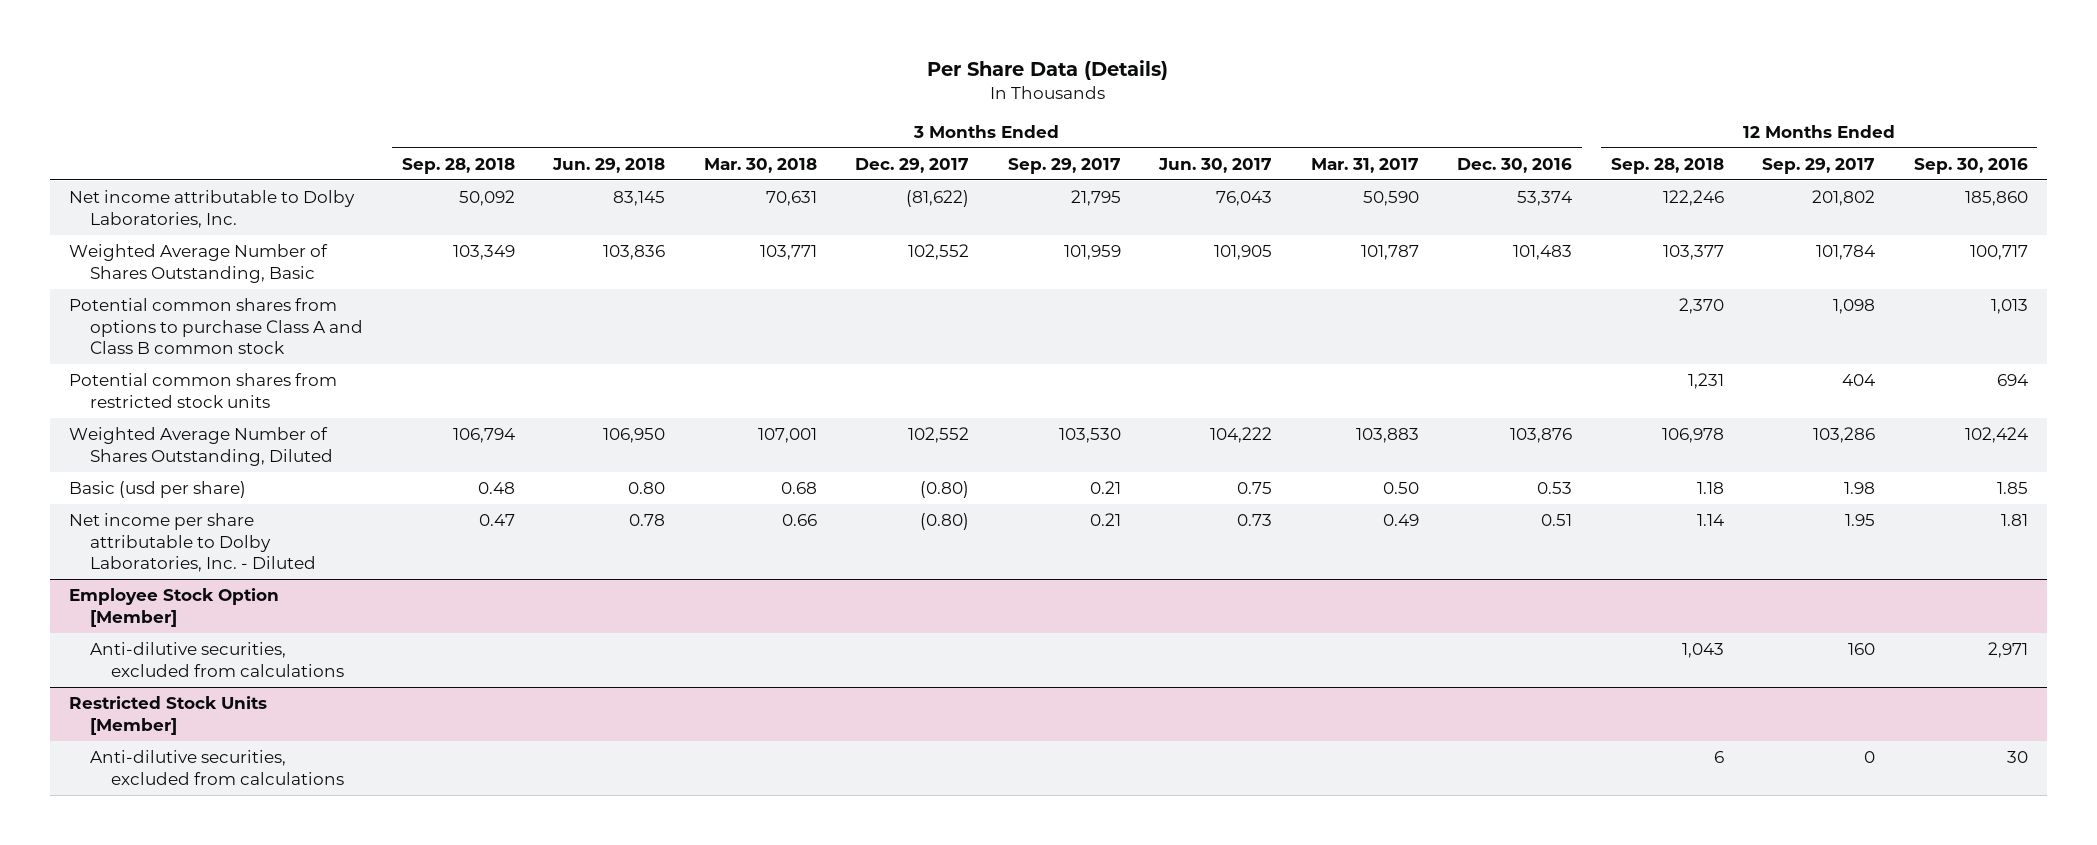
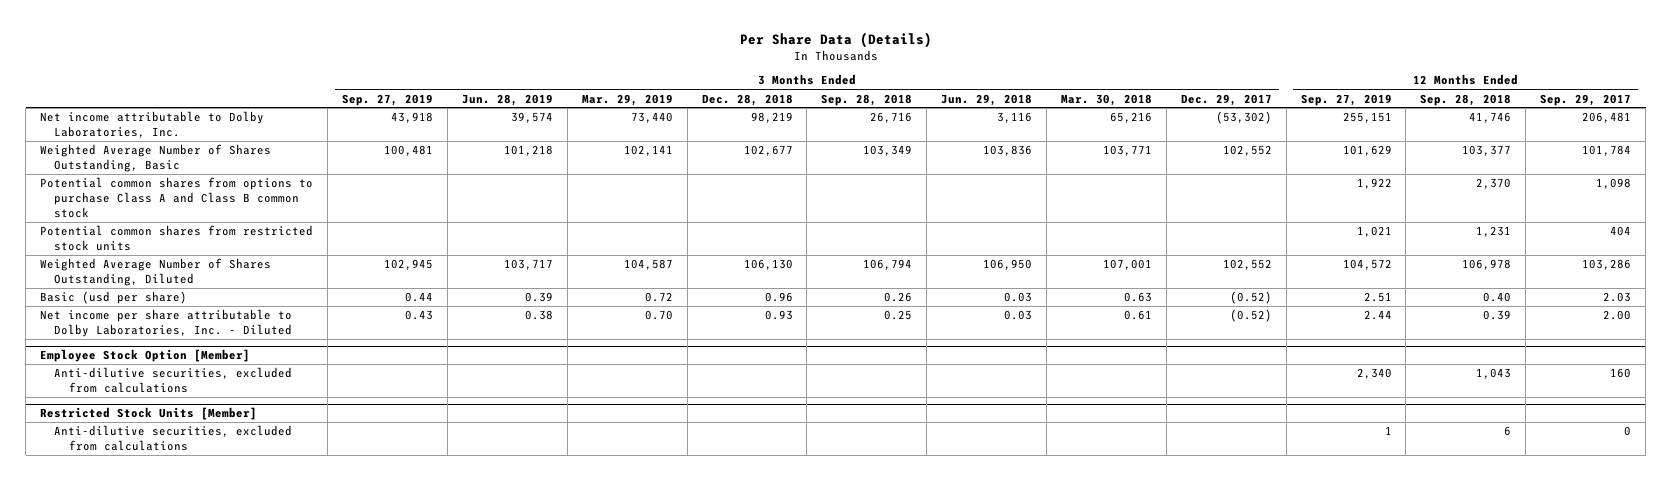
- | 3 Months Ended Sep. 28, 2018 | 3 Months Ended Jun. 29, 2018 | 3 Months Ended Mar. 30, 2018 | 3 Months Ended Dec. 29, 2017 | 3 Months Ended Sep. 29, 2017 | 3 Months Ended Jun. 30, 2017 | 3 Months Ended Mar. 31, 2017 | 3 Months Ended Dec. 30, 2016 | 12 Months Ended Sep. 28, 2018 | 12 Months Ended Sep. 29, 2017 | 12 Months Ended Sep. 30, 2016
+ | 3 Months Ended Sep. 27, 2019 | 3 Months Ended Jun. 28, 2019 | 3 Months Ended Mar. 29, 2019 | 3 Months Ended Dec. 28, 2018 | 3 Months Ended Sep. 28, 2018 | 3 Months Ended Jun. 29, 2018 | 3 Months Ended Mar. 30, 2018 | 3 Months Ended Dec. 29, 2017 | 12 Months Ended Sep. 27, 2019 | 12 Months Ended Sep. 28, 2018 | 12 Months Ended Sep. 29, 2017
- Net income attributable to Dolby Laboratories, Inc. | 50,092 | 83,145 | 70,631 | (81,622) | 21,795 | 76,043 | 50,590 | 53,374 | 122,246 | 201,802 | 185,860
+ Net income attributable to Dolby Laboratories, Inc. | 43,918 | 39,574 | 73,440 | 98,219 | 26,716 | 3,116 | 65,216 | (53,302) | 255,151 | 41,746 | 206,481
- Basic (usd per share) | 0.48 | 0.80 | 0.68 | (0.80) | 0.21 | 0.75 | 0.50 | 0.53 | 1.18 | 1.98 | 1.85
- Net income per share attributable to Dolby Laboratories, Inc. - Diluted | 0.47 | 0.78 | 0.66 | (0.80) | 0.21 | 0.73 | 0.49 | 0.51 | 1.14 | 1.95 | 1.81
+ Basic (usd per share) | 0.44 | 0.39 | 0.72 | 0.96 | 0.26 | 0.03 | 0.63 | (0.52) | 2.51 | 0.40 | 2.03
+ Net income per share attributable to Dolby Laboratories, Inc. - Diluted | 0.43 | 0.38 | 0.70 | 0.93 | 0.25 | 0.03 | 0.61 | (0.52) | 2.44 | 0.39 | 2.00

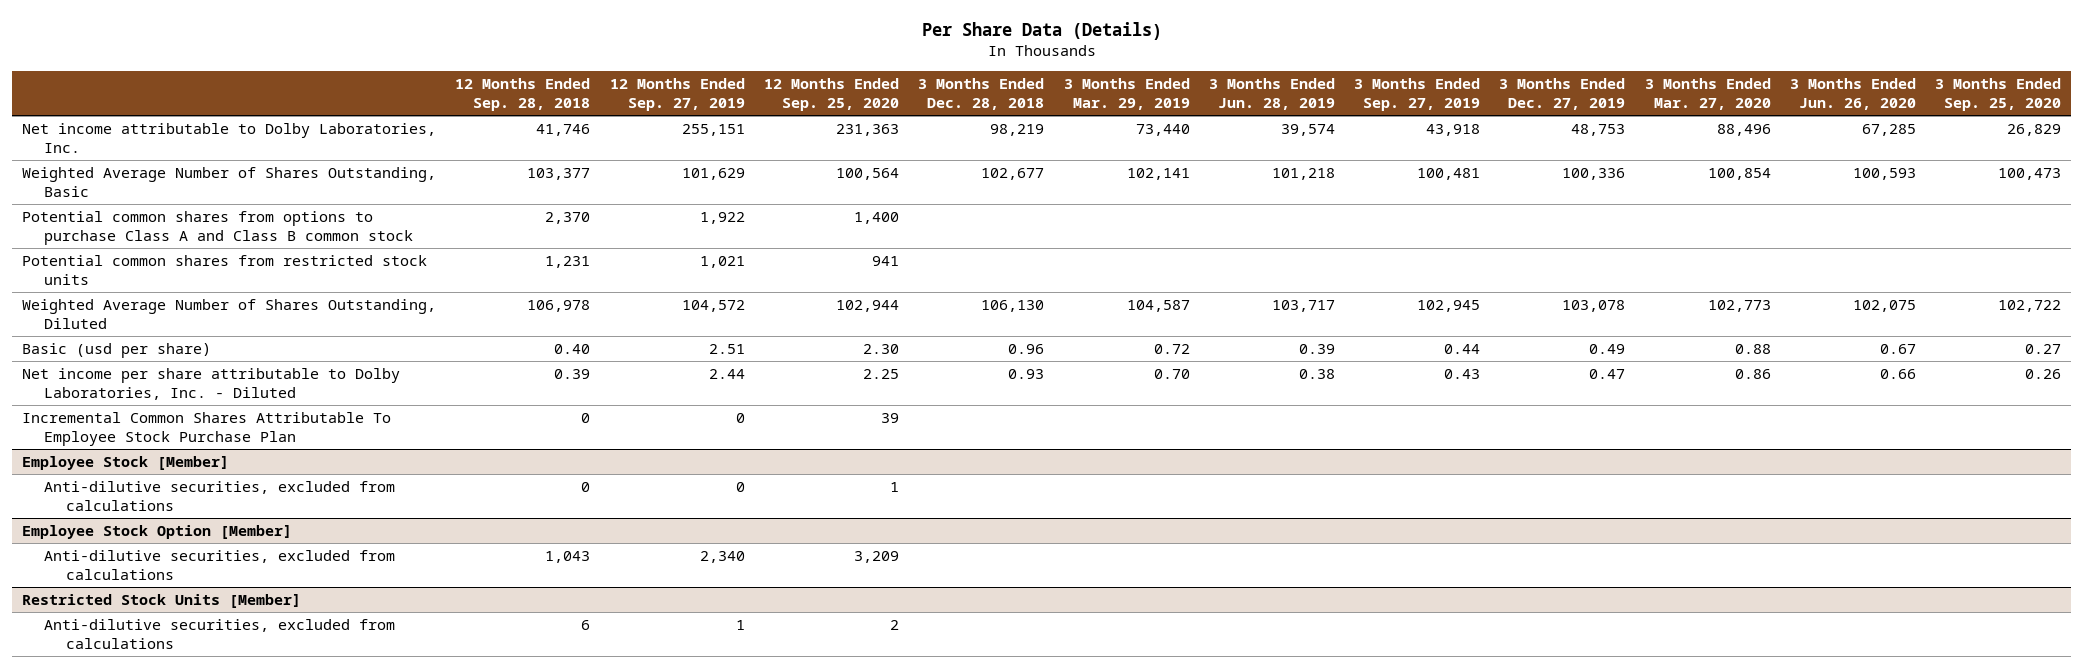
- | 3 Months Ended Sep. 27, 2019 | 3 Months Ended Jun. 28, 2019 | 3 Months Ended Mar. 29, 2019 | 3 Months Ended Dec. 28, 2018 | 3 Months Ended Sep. 28, 2018 | 3 Months Ended Jun. 29, 2018 | 3 Months Ended Mar. 30, 2018 | 3 Months Ended Dec. 29, 2017 | 12 Months Ended Sep. 27, 2019 | 12 Months Ended Sep. 28, 2018 | 12 Months Ended Sep. 29, 2017
+ | 12 Months Ended Sep. 28, 2018 | 12 Months Ended Sep. 27, 2019 | 12 Months Ended Sep. 25, 2020 | 3 Months Ended Dec. 28, 2018 | 3 Months Ended Mar. 29, 2019 | 3 Months Ended Jun. 28, 2019 | 3 Months Ended Sep. 27, 2019 | 3 Months Ended Dec. 27, 2019 | 3 Months Ended Mar. 27, 2020 | 3 Months Ended Jun. 26, 2020 | 3 Months Ended Sep. 25, 2020
+ Incremental Common Shares Attributable To Employee Stock Purchase Plan | 0 | 0 | 39 | | | | | | | |
+ Employee Stock [Member]
+ Anti-dilutive securities, excluded from calculations | 0 | 0 | 1 | | | | | | | |

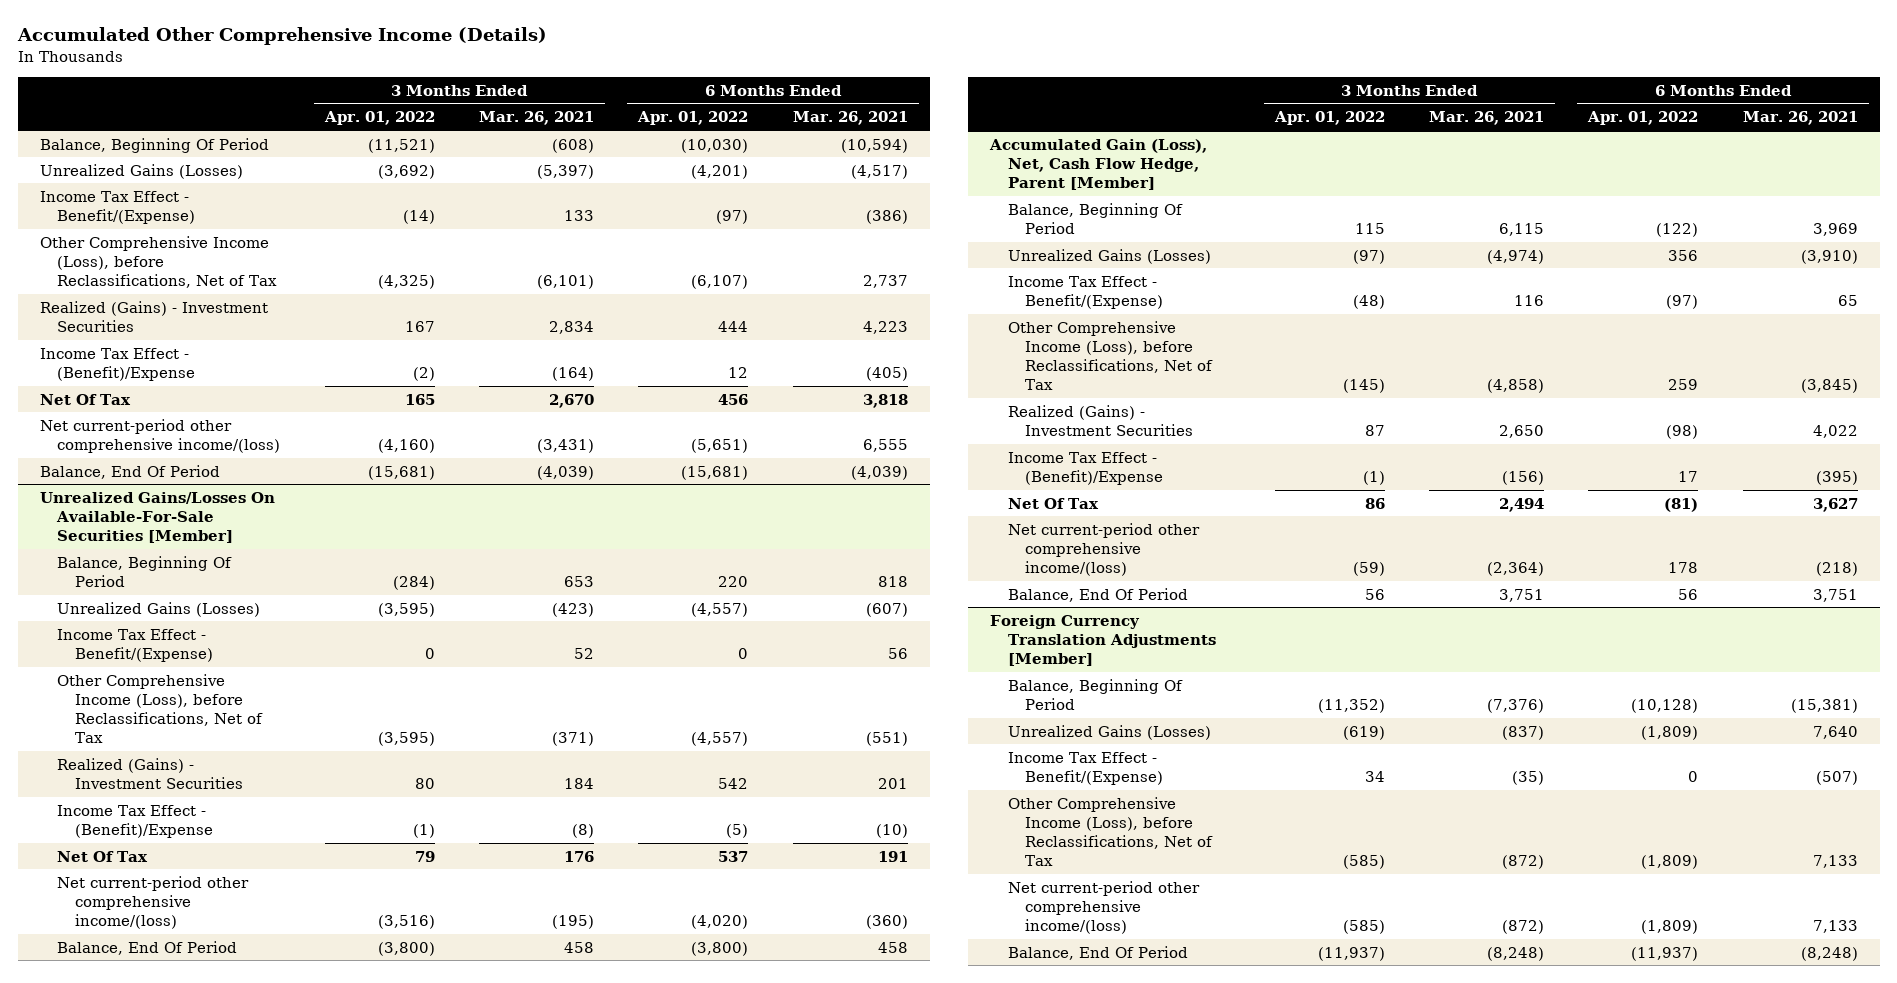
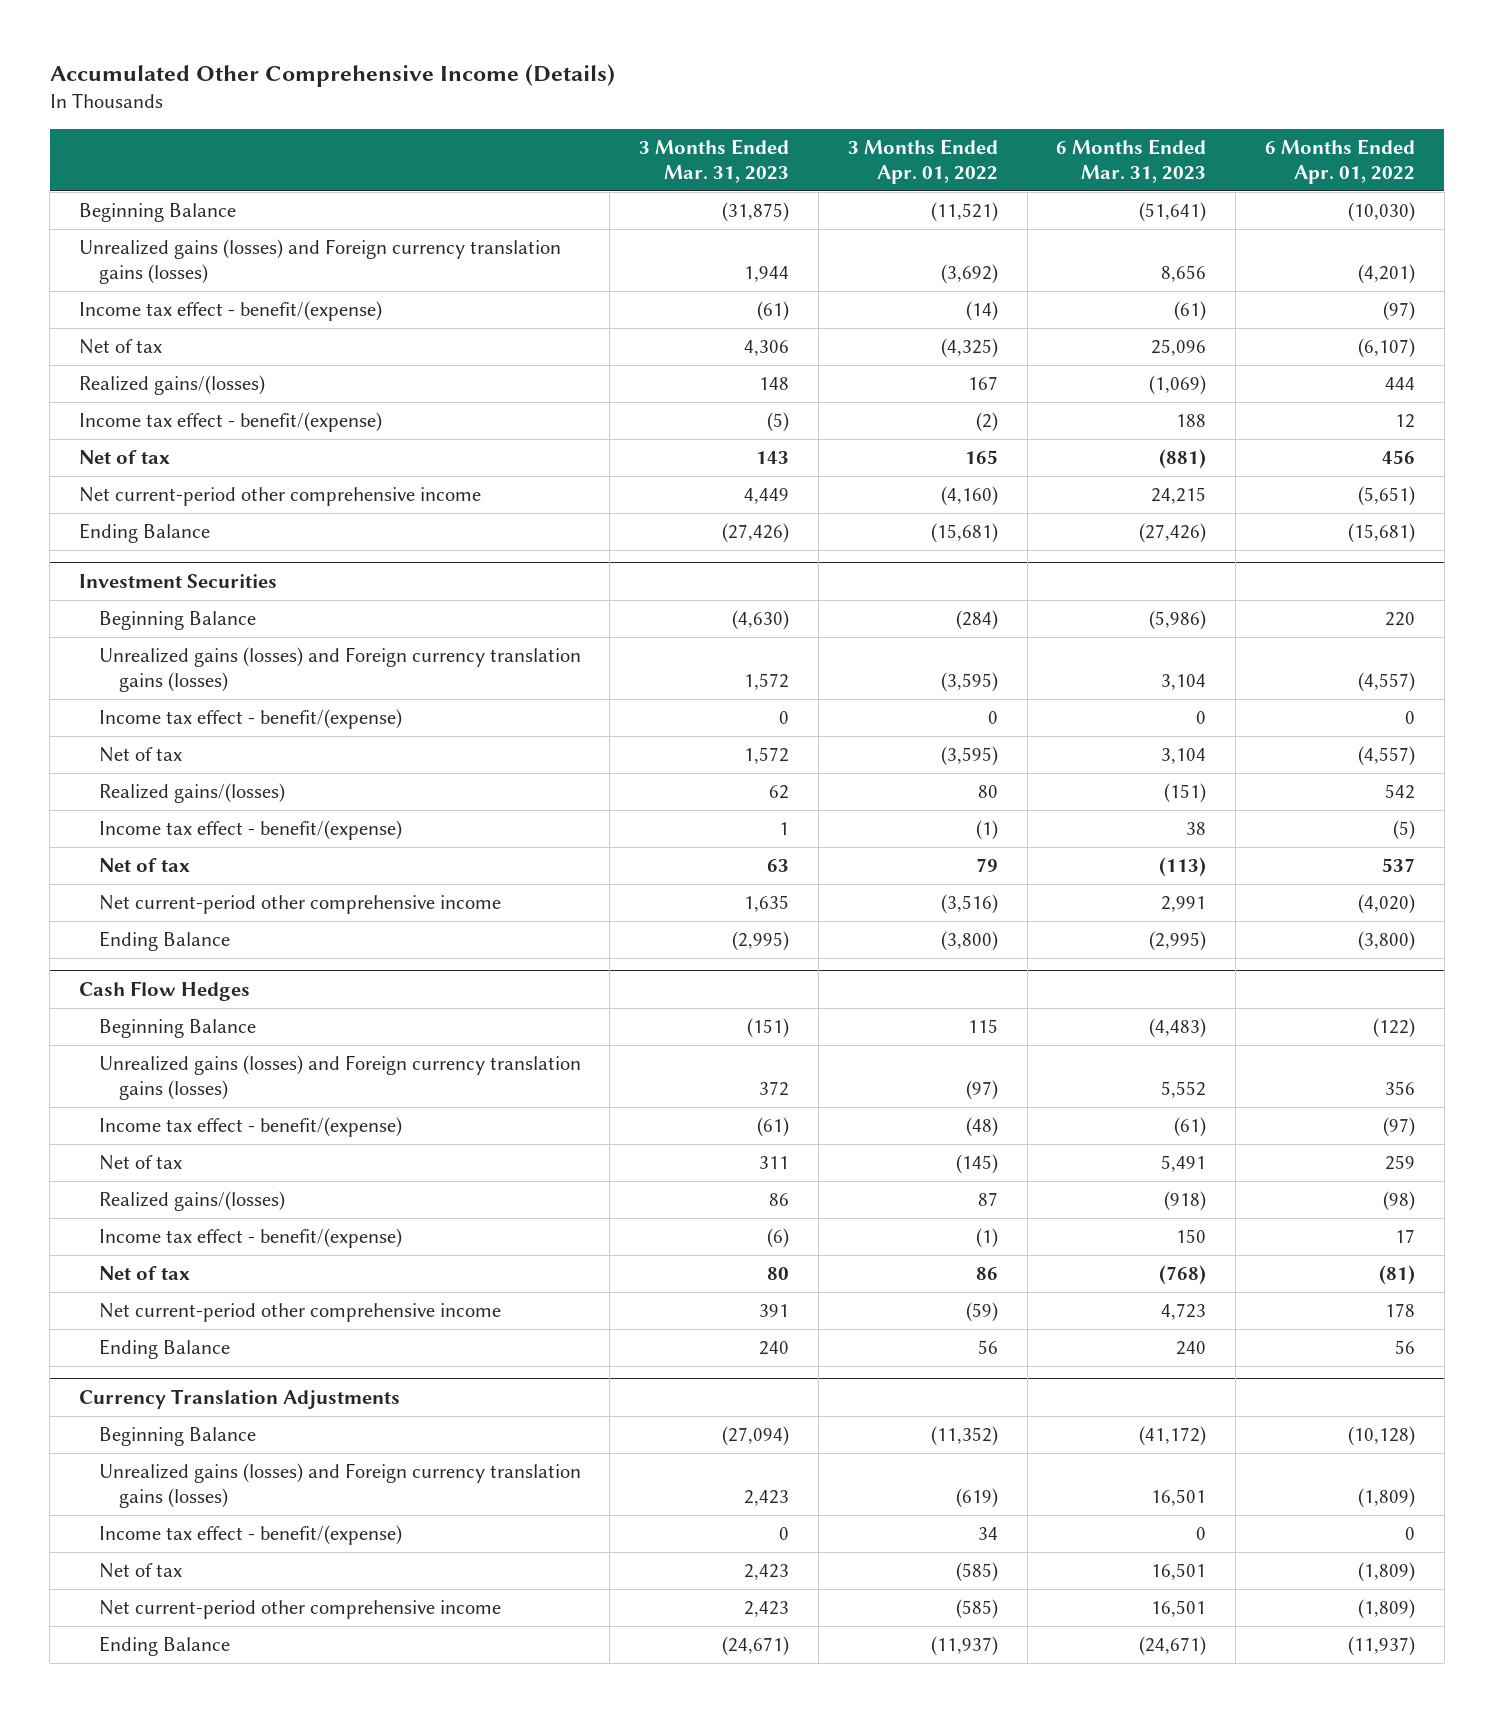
- | 3 Months Ended Apr. 01, 2022 | 3 Months Ended Mar. 26, 2021 | 6 Months Ended Apr. 01, 2022 | 6 Months Ended Mar. 26, 2021
+ | 3 Months Ended Mar. 31, 2023 | 3 Months Ended Apr. 01, 2022 | 6 Months Ended Mar. 31, 2023 | 6 Months Ended Apr. 01, 2022
- Balance, Beginning Of Period | (11,521) | (608) | (10,030) | (10,594)
- Unrealized Gains (Losses) | (3,692) | (5,397) | (4,201) | (4,517)
- Income Tax Effect - Benefit/(Expense) | (14) | 133 | (97) | (386)
- Other Comprehensive Income (Loss), before Reclassifications, Net of Tax | (4,325) | (6,101) | (6,107) | 2,737
- Realized (Gains) - Investment Securities | 167 | 2,834 | 444 | 4,223
- Income Tax Effect - (Benefit)/Expense | (2) | (164) | 12 | (405)
- Net Of Tax | 165 | 2,670 | 456 | 3,818
- Net current-period other comprehensive income/(loss) | (4,160) | (3,431) | (5,651) | 6,555
- Balance, End Of Period | (15,681) | (4,039) | (15,681) | (4,039)
- Unrealized Gains/Losses On Available-For-Sale Securities [Member]
- Balance, Beginning Of Period | (284) | 653 | 220 | 818
- Unrealized Gains (Losses) | (3,595) | (423) | (4,557) | (607)
- Income Tax Effect - Benefit/(Expense) | 0 | 52 | 0 | 56
- Other Comprehensive Income (Loss), before Reclassifications, Net of Tax | (3,595) | (371) | (4,557) | (551)
- Realized (Gains) - Investment Securities | 80 | 184 | 542 | 201
- Income Tax Effect - (Benefit)/Expense | (1) | (8) | (5) | (10)
- Net Of Tax | 79 | 176 | 537 | 191
- Net current-period other comprehensive income/(loss) | (3,516) | (195) | (4,020) | (360)
- Balance, End Of Period | (3,800) | 458 | (3,800) | 458
- Accumulated Gain (Loss), Net, Cash Flow Hedge, Parent [Member]
- Balance, Beginning Of Period | 115 | 6,115 | (122) | 3,969
- Unrealized Gains (Losses) | (97) | (4,974) | 356 | (3,910)
- Income Tax Effect - Benefit/(Expense) | (48) | 116 | (97) | 65
- Other Comprehensive Income (Loss), before Reclassifications, Net of Tax | (145) | (4,858) | 259 | (3,845)
- Realized (Gains) - Investment Securities | 87 | 2,650 | (98) | 4,022
- Income Tax Effect - (Benefit)/Expense | (1) | (156) | 17 | (395)
- Net Of Tax | 86 | 2,494 | (81) | 3,627
- Net current-period other comprehensive income/(loss) | (59) | (2,364) | 178 | (218)
- Balance, End Of Period | 56 | 3,751 | 56 | 3,751
- Foreign Currency Translation Adjustments [Member]
- Balance, Beginning Of Period | (11,352) | (7,376) | (10,128) | (15,381)
- Unrealized Gains (Losses) | (619) | (837) | (1,809) | 7,640
- Income Tax Effect - Benefit/(Expense) | 34 | (35) | 0 | (507)
- Other Comprehensive Income (Loss), before Reclassifications, Net of Tax | (585) | (872) | (1,809) | 7,133
- Net current-period other comprehensive income/(loss) | (585) | (872) | (1,809) | 7,133
- Balance, End Of Period | (11,937) | (8,248) | (11,937) | (8,248)
+ Beginning Balance | (31,875) | (11,521) | (51,641) | (10,030)
+ Unrealized gains (losses) and Foreign currency translation gains (losses) | 1,944 | (3,692) | 8,656 | (4,201)
+ Income tax effect - benefit/(expense) | (61) | (14) | (61) | (97)
+ Net of tax | 4,306 | (4,325) | 25,096 | (6,107)
+ Realized gains/(losses) | 148 | 167 | (1,069) | 444
+ Income tax effect - benefit/(expense) | (5) | (2) | 188 | 12
+ Net of tax | 143 | 165 | (881) | 456
+ Net current-period other comprehensive income | 4,449 | (4,160) | 24,215 | (5,651)
+ Ending Balance | (27,426) | (15,681) | (27,426) | (15,681)
+ Investment Securities
+ Beginning Balance | (4,630) | (284) | (5,986) | 220
+ Unrealized gains (losses) and Foreign currency translation gains (losses) | 1,572 | (3,595) | 3,104 | (4,557)
+ Income tax effect - benefit/(expense) | 0 | 0 | 0 | 0
+ Net of tax | 1,572 | (3,595) | 3,104 | (4,557)
+ Realized gains/(losses) | 62 | 80 | (151) | 542
+ Income tax effect - benefit/(expense) | 1 | (1) | 38 | (5)
+ Net of tax | 63 | 79 | (113) | 537
+ Net current-period other comprehensive income | 1,635 | (3,516) | 2,991 | (4,020)
+ Ending Balance | (2,995) | (3,800) | (2,995) | (3,800)
+ Cash Flow Hedges
+ Beginning Balance | (151) | 115 | (4,483) | (122)
+ Unrealized gains (losses) and Foreign currency translation gains (losses) | 372 | (97) | 5,552 | 356
+ Income tax effect - benefit/(expense) | (61) | (48) | (61) | (97)
+ Net of tax | 311 | (145) | 5,491 | 259
+ Realized gains/(losses) | 86 | 87 | (918) | (98)
+ Income tax effect - benefit/(expense) | (6) | (1) | 150 | 17
+ Net of tax | 80 | 86 | (768) | (81)
+ Net current-period other comprehensive income | 391 | (59) | 4,723 | 178
+ Ending Balance | 240 | 56 | 240 | 56
+ Currency Translation Adjustments
+ Beginning Balance | (27,094) | (11,352) | (41,172) | (10,128)
+ Unrealized gains (losses) and Foreign currency translation gains (losses) | 2,423 | (619) | 16,501 | (1,809)
+ Income tax effect - benefit/(expense) | 0 | 34 | 0 | 0
+ Net of tax | 2,423 | (585) | 16,501 | (1,809)
+ Net current-period other comprehensive income | 2,423 | (585) | 16,501 | (1,809)
+ Ending Balance | (24,671) | (11,937) | (24,671) | (11,937)

